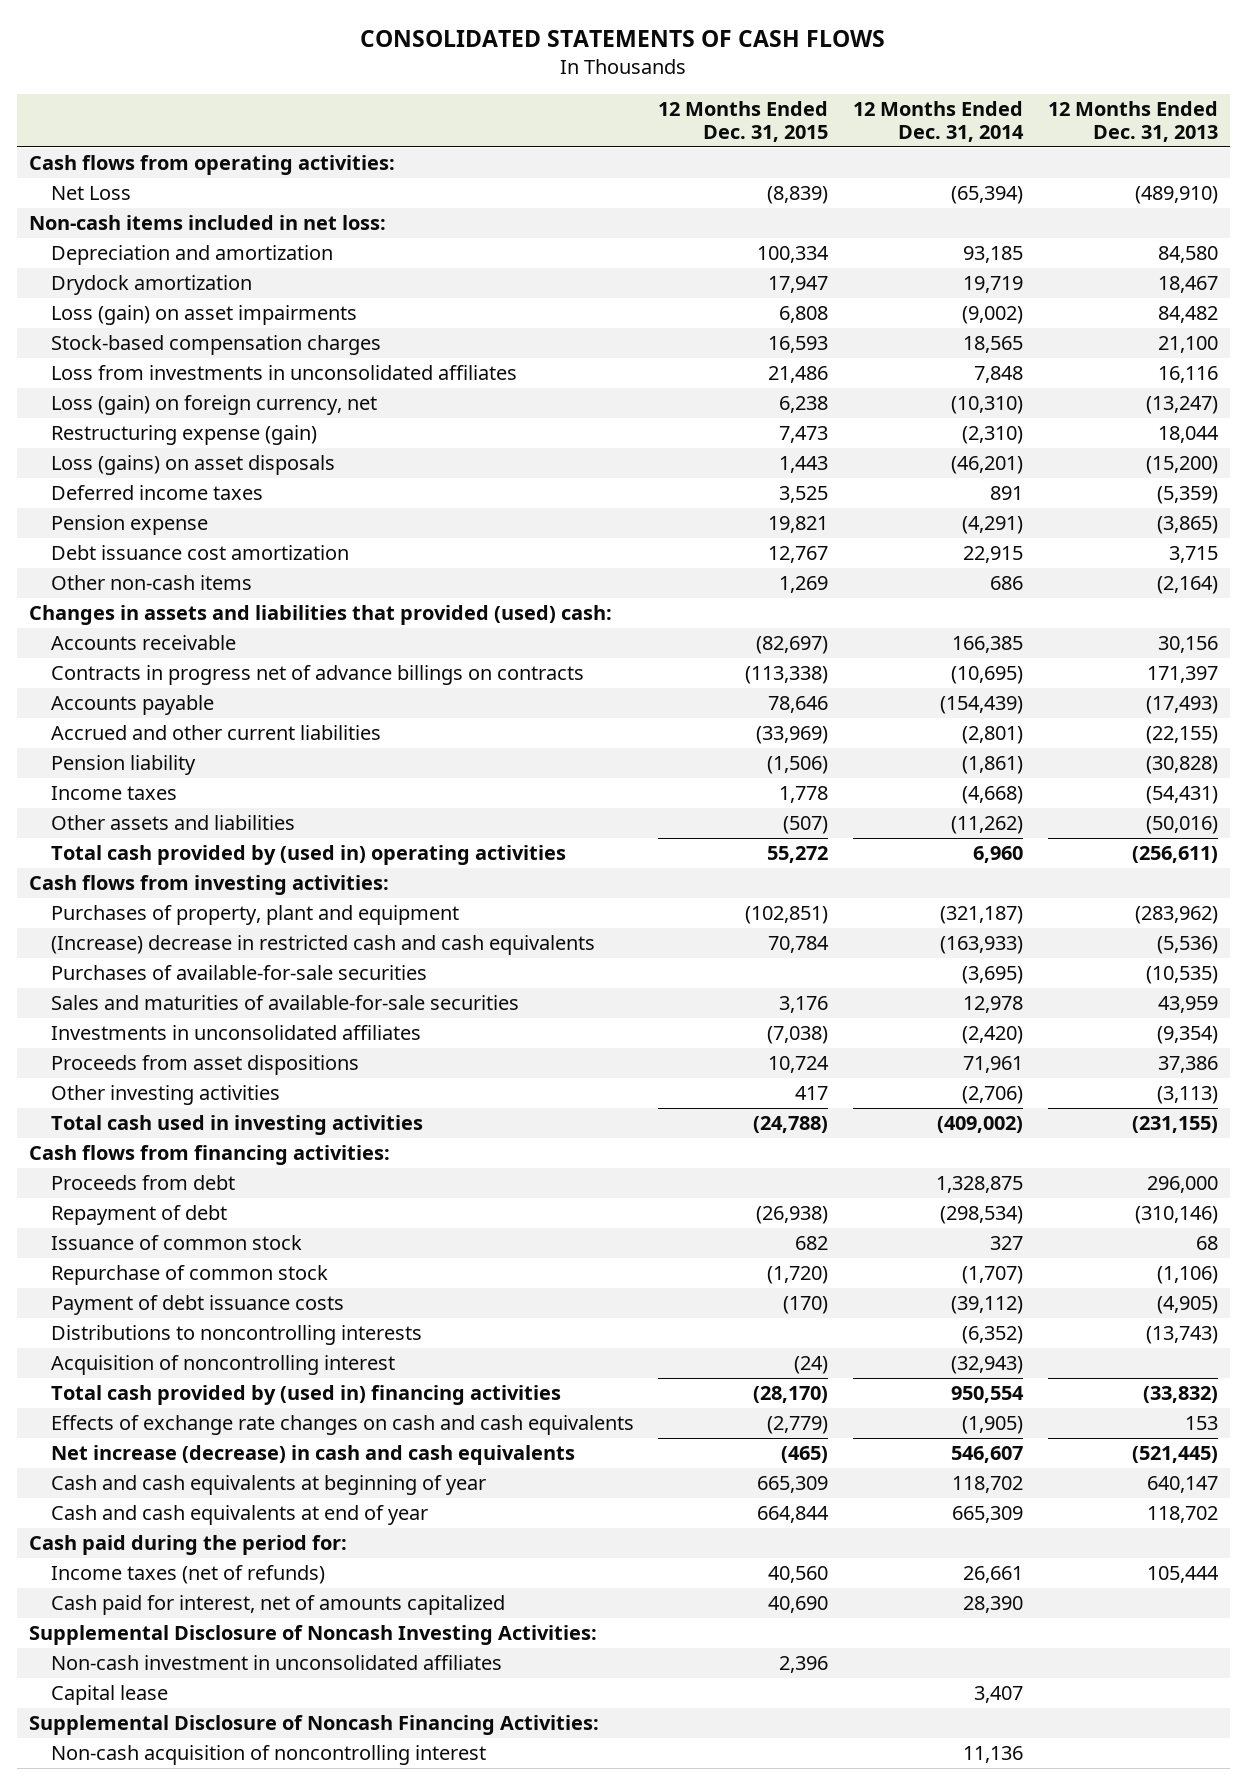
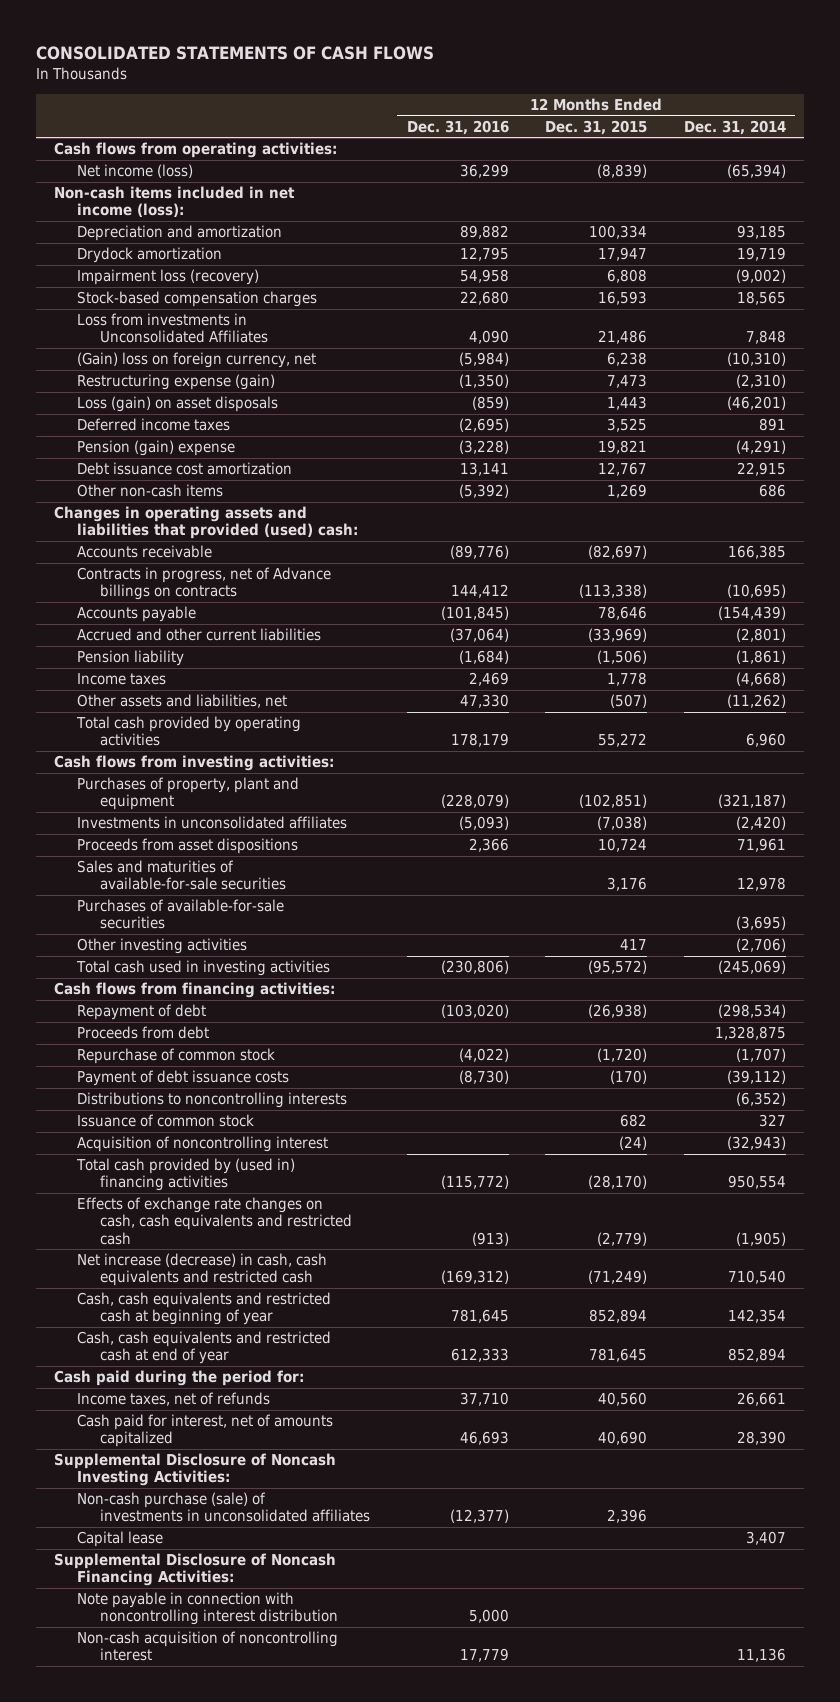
- | 12 Months Ended Dec. 31, 2015 | 12 Months Ended Dec. 31, 2014 | 12 Months Ended Dec. 31, 2013
+ | 12 Months Ended Dec. 31, 2016 | 12 Months Ended Dec. 31, 2015 | 12 Months Ended Dec. 31, 2014
- Net Loss | (8,839) | (65,394) | (489,910)
- Non-cash items included in net loss:
+ Net income (loss) | 36,299 | (8,839) | (65,394)
+ Non-cash items included in net income (loss):
- Loss (gain) on asset impairments | 6,808 | (9,002) | 84,482
+ Impairment loss (recovery) | 54,958 | 6,808 | (9,002)
- Loss from investments in unconsolidated affiliates | 21,486 | 7,848 | 16,116
- Loss (gain) on foreign currency, net | 6,238 | (10,310) | (13,247)
+ Loss from investments in Unconsolidated Affiliates | 4,090 | 21,486 | 7,848
+ (Gain) loss on foreign currency, net | (5,984) | 6,238 | (10,310)
- Loss (gains) on asset disposals | 1,443 | (46,201) | (15,200)
+ Loss (gain) on asset disposals | (859) | 1,443 | (46,201)
- Pension expense | 19,821 | (4,291) | (3,865)
+ Pension (gain) expense | (3,228) | 19,821 | (4,291)
- Changes in assets and liabilities that provided (used) cash:
+ Changes in operating assets and liabilities that provided (used) cash:
- Contracts in progress net of advance billings on contracts | (113,338) | (10,695) | 171,397
+ Contracts in progress, net of Advance billings on contracts | 144,412 | (113,338) | (10,695)
- Other assets and liabilities | (507) | (11,262) | (50,016)
- Total cash provided by (used in) operating activities | 55,272 | 6,960 | (256,611)
+ Other assets and liabilities, net | 47,330 | (507) | (11,262)
+ Total cash provided by operating activities | 178,179 | 55,272 | 6,960
- (Increase) decrease in restricted cash and cash equivalents | 70,784 | (163,933) | (5,536)
moved down: Sales and maturities of available-for-sale securities | | 3,176 | 12,978
moved down: Purchases of available-for-sale securities | | | (3,695)
- Total cash used in investing activities | (24,788) | (409,002) | (231,155)
+ Total cash used in investing activities | (230,806) | (95,572) | (245,069)
moved down: Proceeds from debt | | | 1,328,875
moved down: Issuance of common stock | | 682 | 327
- Effects of exchange rate changes on cash and cash equivalents | (2,779) | (1,905) | 153
- Net increase (decrease) in cash and cash equivalents | (465) | 546,607 | (521,445)
- Cash and cash equivalents at beginning of year | 665,309 | 118,702 | 640,147
- Cash and cash equivalents at end of year | 664,844 | 665,309 | 118,702
+ Effects of exchange rate changes on cash, cash equivalents and restricted cash | (913) | (2,779) | (1,905)
+ Net increase (decrease) in cash, cash equivalents and restricted cash | (169,312) | (71,249) | 710,540
+ Cash, cash equivalents and restricted cash at beginning of year | 781,645 | 852,894 | 142,354
+ Cash, cash equivalents and restricted cash at end of year | 612,333 | 781,645 | 852,894
- Income taxes (net of refunds) | 40,560 | 26,661 | 105,444
+ Income taxes, net of refunds | 37,710 | 40,560 | 26,661
- Non-cash investment in unconsolidated affiliates | 2,396 | |
+ Non-cash purchase (sale) of investments in unconsolidated affiliates | (12,377) | 2,396 |
+ Note payable in connection with noncontrolling interest distribution | 5,000 | |

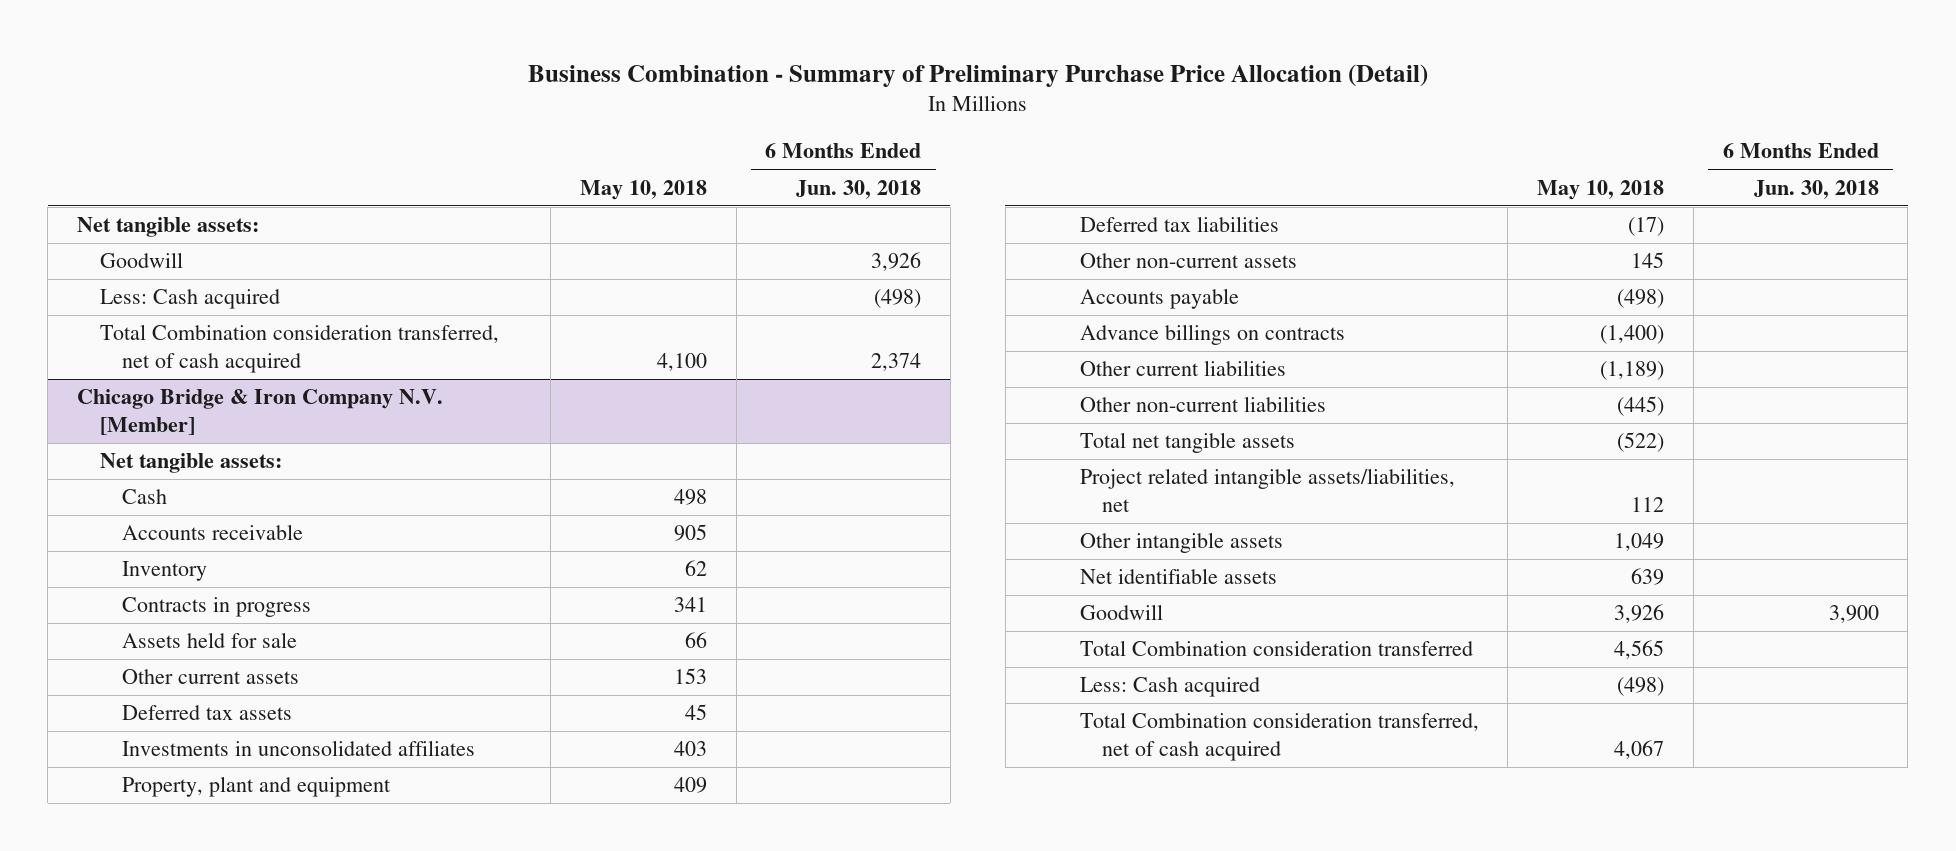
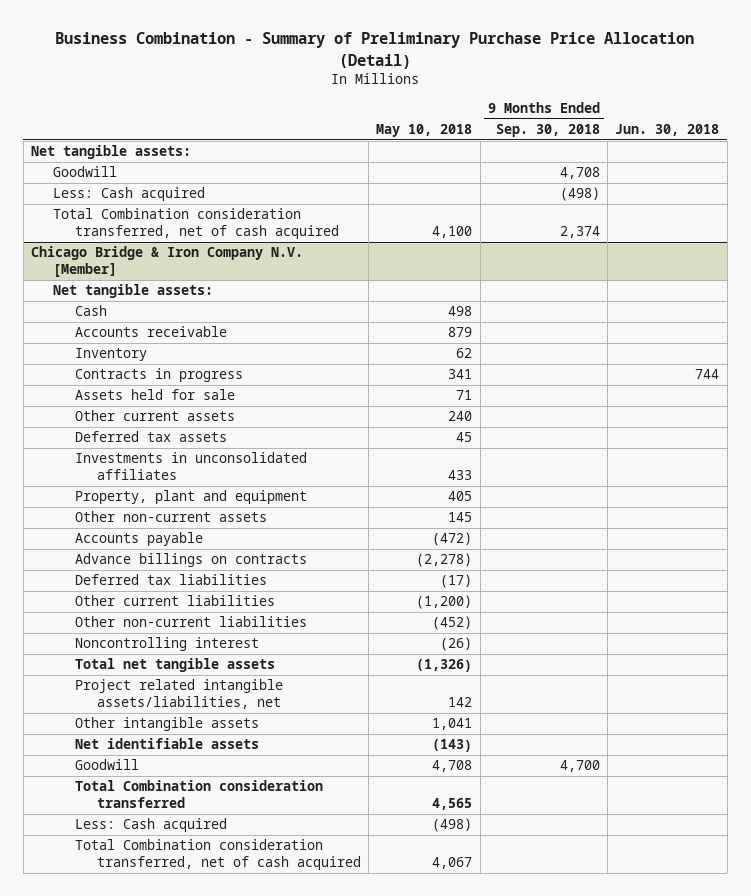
- | May 10, 2018 | 6 Months Ended Jun. 30, 2018
+ | May 10, 2018 | 9 Months Ended Sep. 30, 2018 | Jun. 30, 2018
@ Chicago Bridge & Iron Company N.V. [Member]
- Accounts receivable | 905 |
+ Accounts receivable | 879 | |
- Assets held for sale | 66 |
- Other current assets | 153 |
+ Assets held for sale | 71 | |
+ Other current assets | 240 | |
- Investments in unconsolidated affiliates | 403 |
- Property, plant and equipment | 409 |
+ Investments in unconsolidated affiliates | 433 | |
+ Property, plant and equipment | 405 | |
- Accounts payable | (498) |
- Advance billings on contracts | (1,400) |
- Other current liabilities | (1,189) |
- Other non-current liabilities | (445) |
- Total net tangible assets | (522) |
- Project related intangible assets/liabilities, net | 112 |
- Other intangible assets | 1,049 |
- Net identifiable assets | 639 |
- Goodwill | 3,926 | 3,900
+ Accounts payable | (472) | |
+ Advance billings on contracts | (2,278) | |
moved down: Deferred tax liabilities | (17) | |
+ Other current liabilities | (1,200) | |
+ Other non-current liabilities | (452) | |
+ Noncontrolling interest | (26) | |
+ Total net tangible assets | (1,326) | |
+ Project related intangible assets/liabilities, net | 142 | |
+ Other intangible assets | 1,041 | |
+ Net identifiable assets | (143) | |
+ Goodwill | 4,708 | 4,700 |

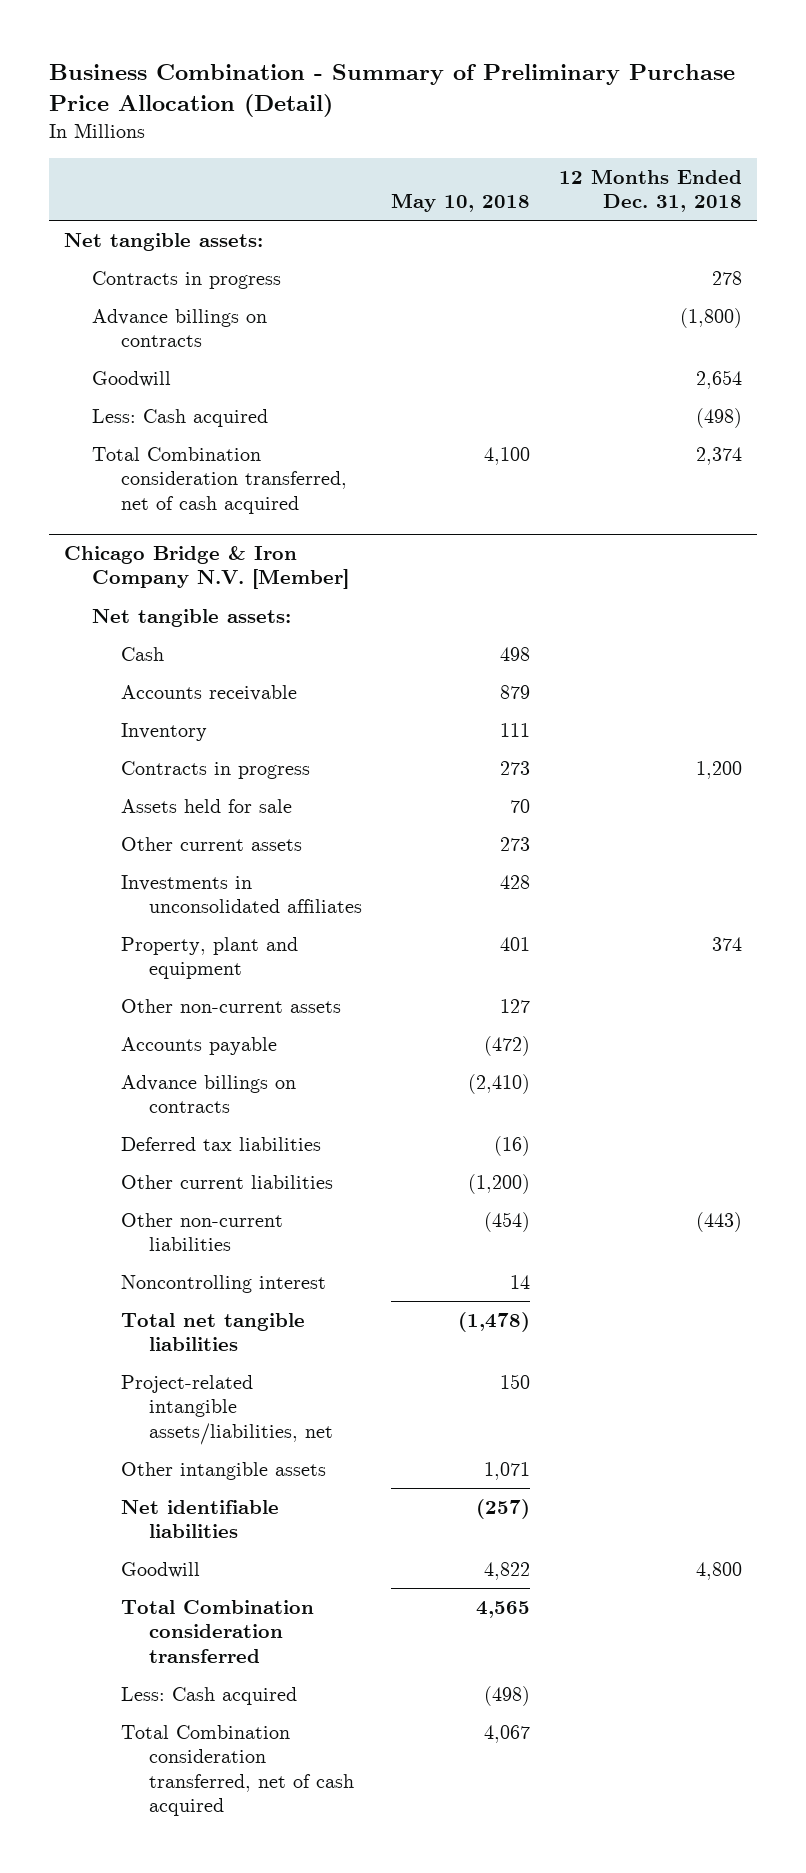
- | May 10, 2018 | 9 Months Ended Sep. 30, 2018 | Jun. 30, 2018
+ | May 10, 2018 | 12 Months Ended Dec. 31, 2018
+ Contracts in progress | | 278
+ Advance billings on contracts | | (1,800)
@ Chicago Bridge & Iron Company N.V. [Member]
- Inventory | 62 | |
- Contracts in progress | 341 | | 744
- Assets held for sale | 71 | |
- Other current assets | 240 | |
- Deferred tax assets | 45 | |
- Investments in unconsolidated affiliates | 433 | |
- Property, plant and equipment | 405 | |
- Other non-current assets | 145 | |
+ Inventory | 111 |
+ Contracts in progress | 273 | 1,200
+ Assets held for sale | 70 |
+ Other current assets | 273 |
+ Investments in unconsolidated affiliates | 428 |
+ Property, plant and equipment | 401 | 374
+ Other non-current assets | 127 |
- Advance billings on contracts | (2,278) | |
- Deferred tax liabilities | (17) | |
+ Advance billings on contracts | (2,410) |
+ Deferred tax liabilities | (16) |
- Other non-current liabilities | (452) | |
- Noncontrolling interest | (26) | |
- Total net tangible assets | (1,326) | |
- Project related intangible assets/liabilities, net | 142 | |
- Other intangible assets | 1,041 | |
- Net identifiable assets | (143) | |
- Goodwill | 4,708 | 4,700 |
+ Other non-current liabilities | (454) | (443)
+ Noncontrolling interest | 14 |
+ Total net tangible liabilities | (1,478) |
+ Project-related intangible assets/liabilities, net | 150 |
+ Other intangible assets | 1,071 |
+ Net identifiable liabilities | (257) |
+ Goodwill | 4,822 | 4,800

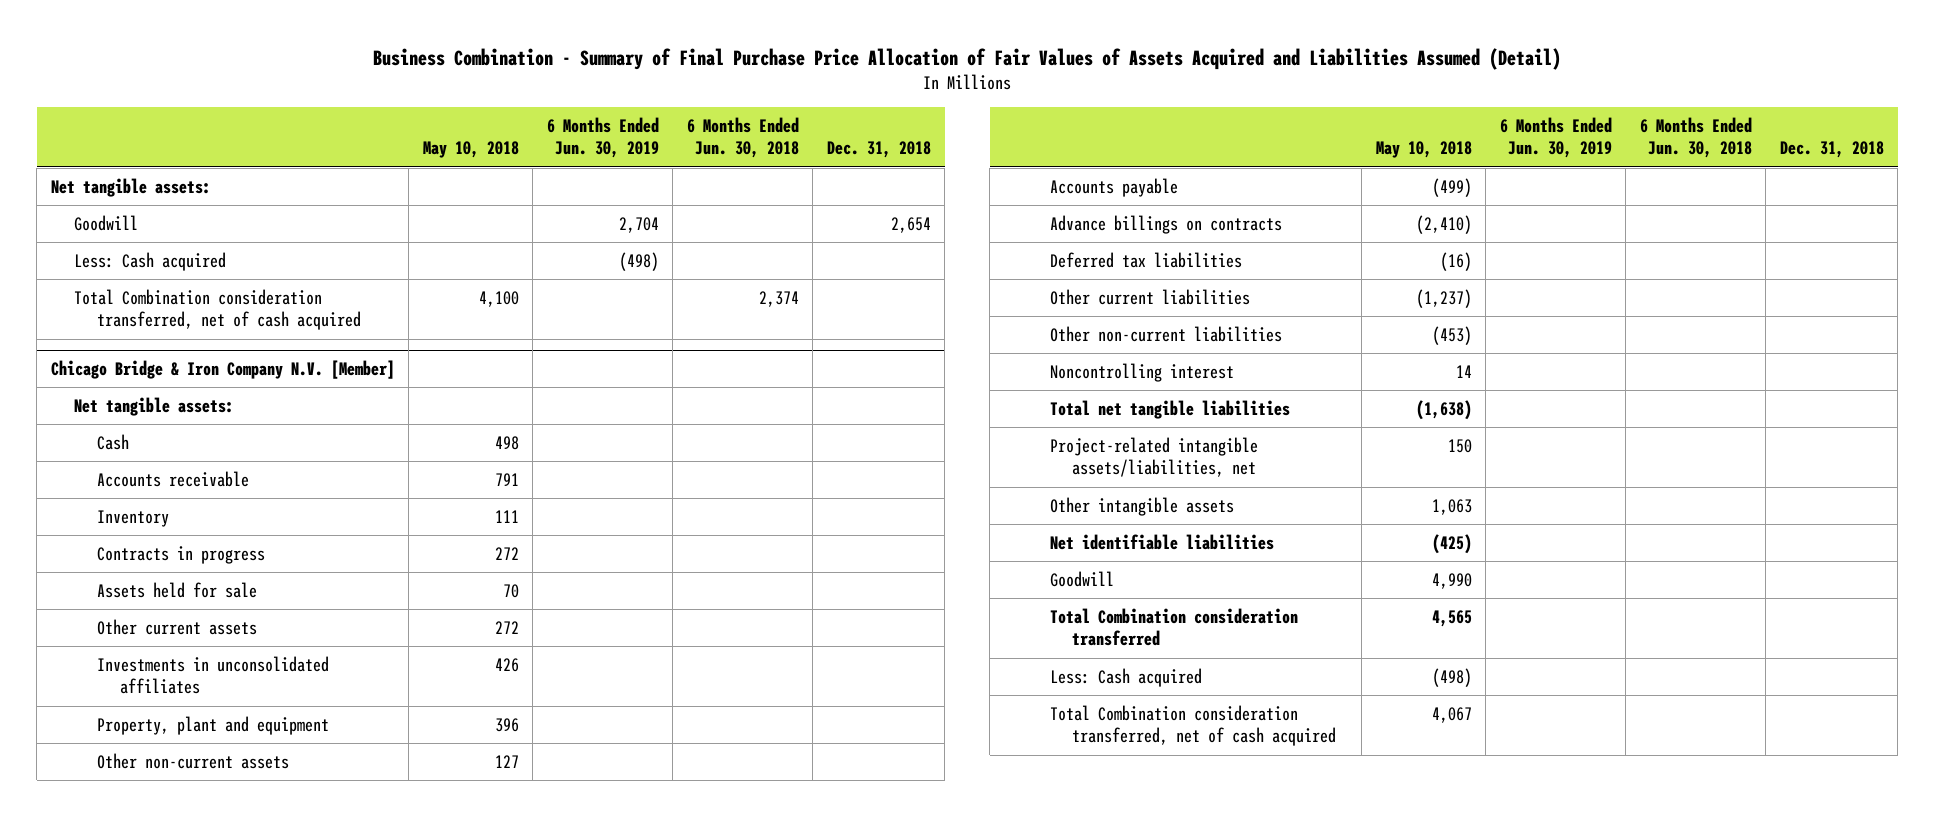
- Business Combination - Summary of Preliminary Purchase Price Allocation (Detail)
+ Business Combination - Summary of Final Purchase Price Allocation of Fair Values of Assets Acquired and Liabilities Assumed (Detail)
- | May 10, 2018 | 12 Months Ended Dec. 31, 2018
+ | May 10, 2018 | 6 Months Ended Jun. 30, 2019 | 6 Months Ended Jun. 30, 2018 | Dec. 31, 2018
- Contracts in progress | | 278
- Advance billings on contracts | | (1,800)
@ Chicago Bridge & Iron Company N.V. [Member]
- Accounts receivable | 879 |
+ Accounts receivable | 791 | | |
- Contracts in progress | 273 | 1,200
+ Contracts in progress | 272 | | |
- Other current assets | 273 |
- Investments in unconsolidated affiliates | 428 |
- Property, plant and equipment | 401 | 374
+ Other current assets | 272 | | |
+ Investments in unconsolidated affiliates | 426 | | |
+ Property, plant and equipment | 396 | | |
- Accounts payable | (472) |
+ Accounts payable | (499) | | |
- Other current liabilities | (1,200) |
- Other non-current liabilities | (454) | (443)
+ Other current liabilities | (1,237) | | |
+ Other non-current liabilities | (453) | | |
- Total net tangible liabilities | (1,478) |
+ Total net tangible liabilities | (1,638) | | |
- Other intangible assets | 1,071 |
- Net identifiable liabilities | (257) |
- Goodwill | 4,822 | 4,800
+ Other intangible assets | 1,063 | | |
+ Net identifiable liabilities | (425) | | |
+ Goodwill | 4,990 | | |

